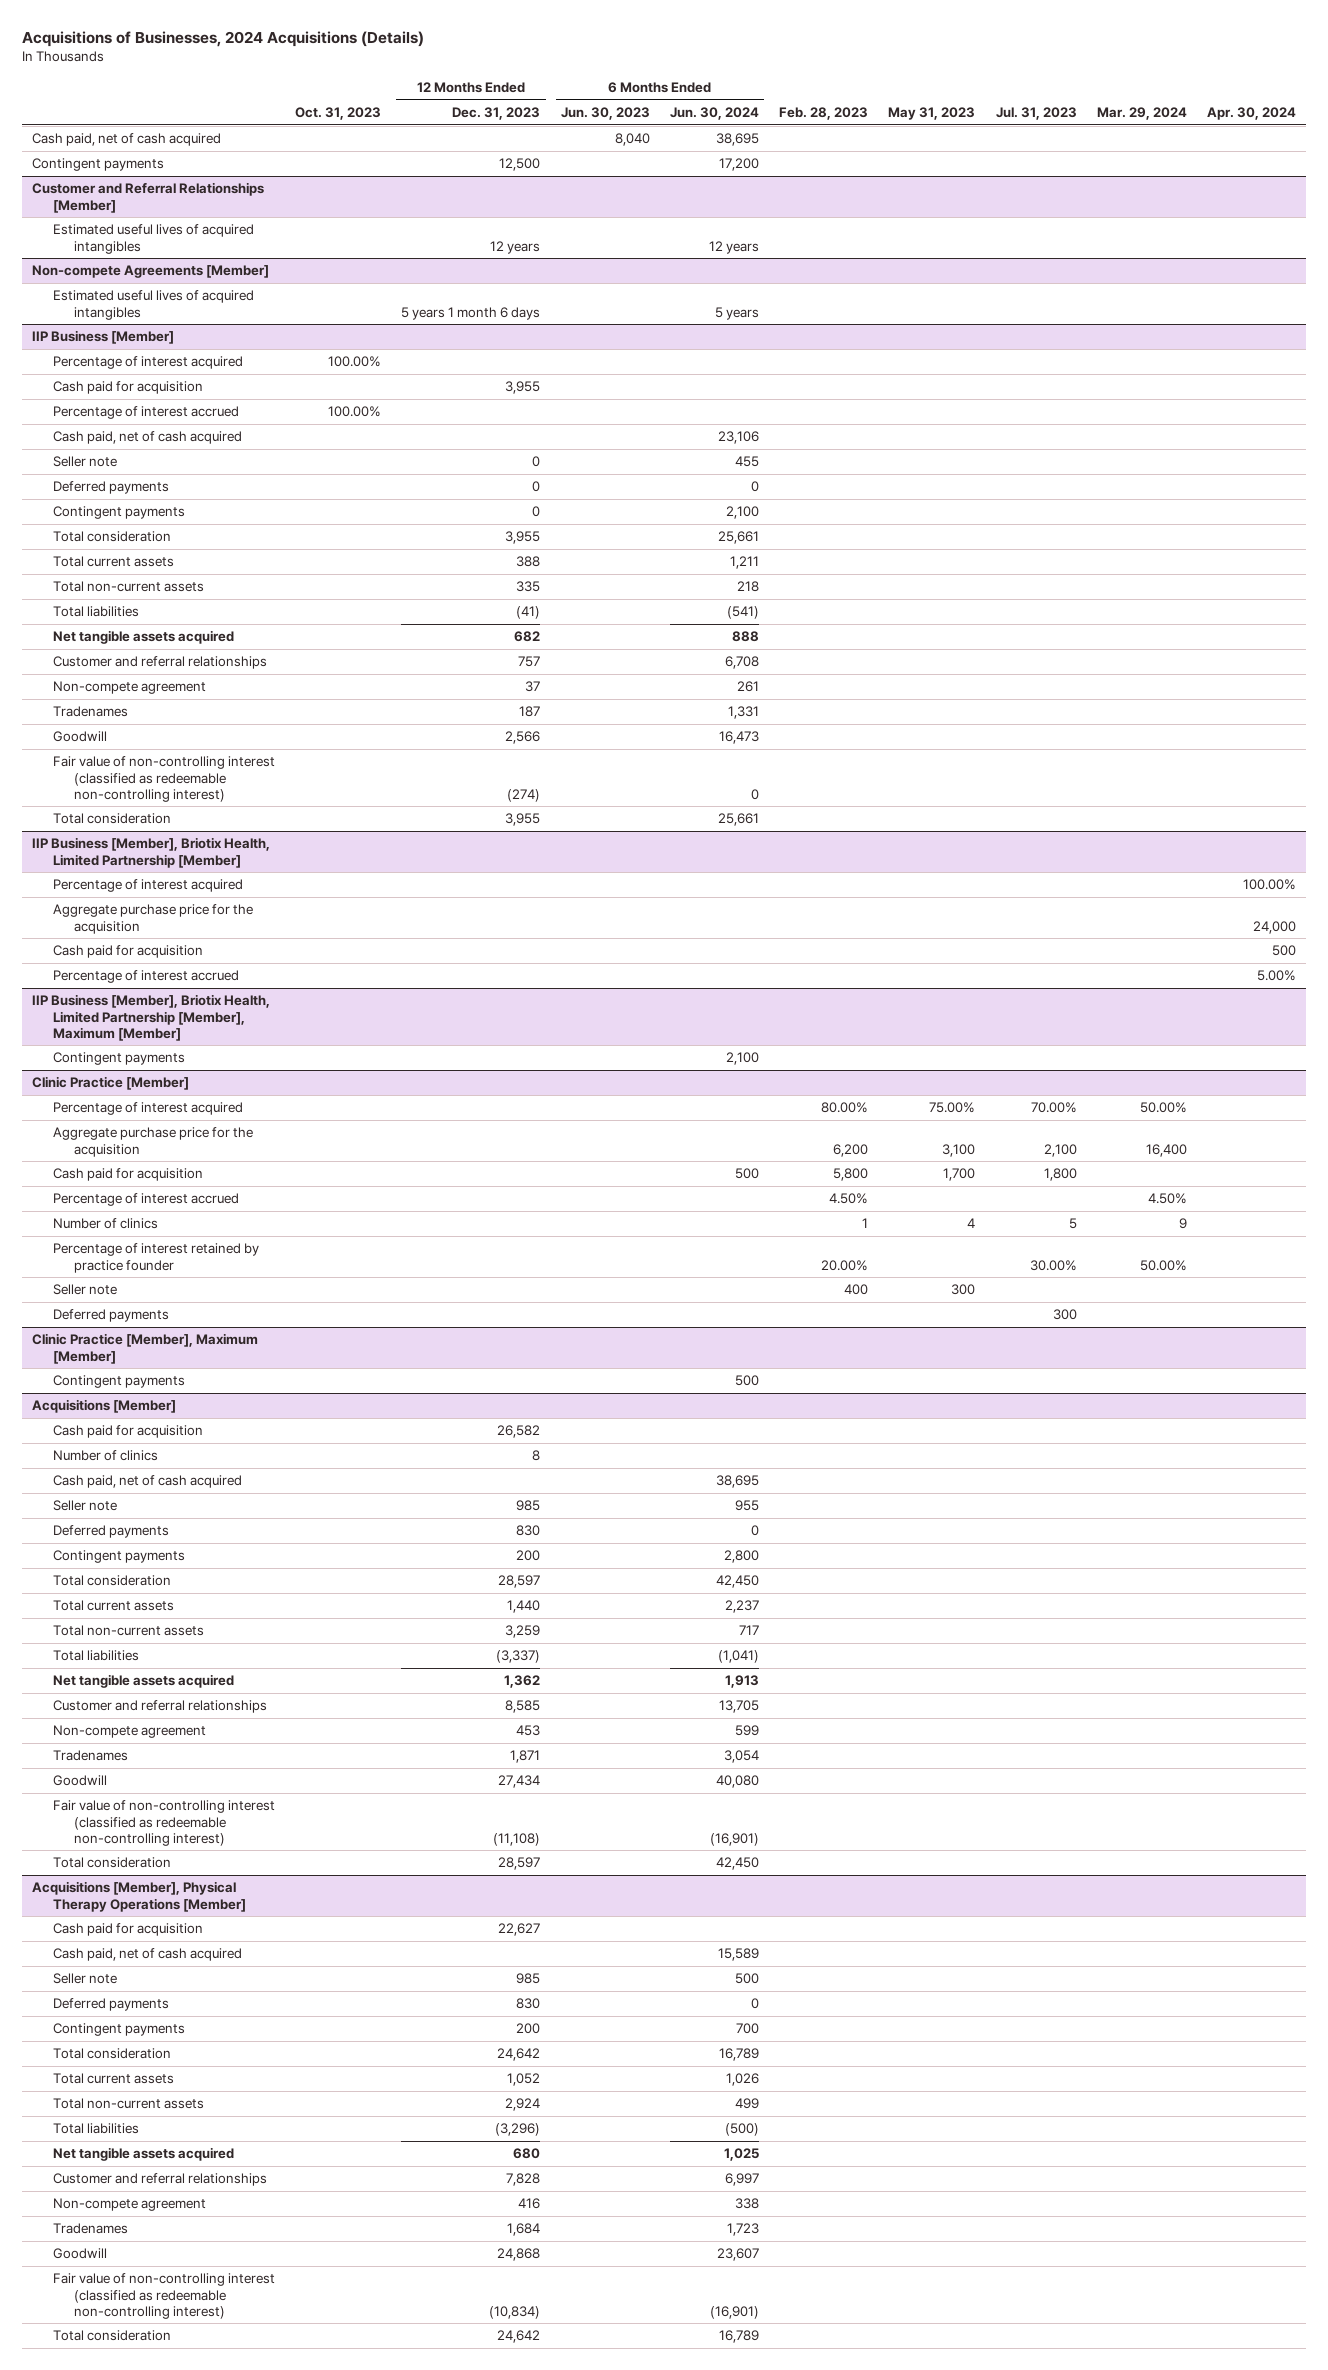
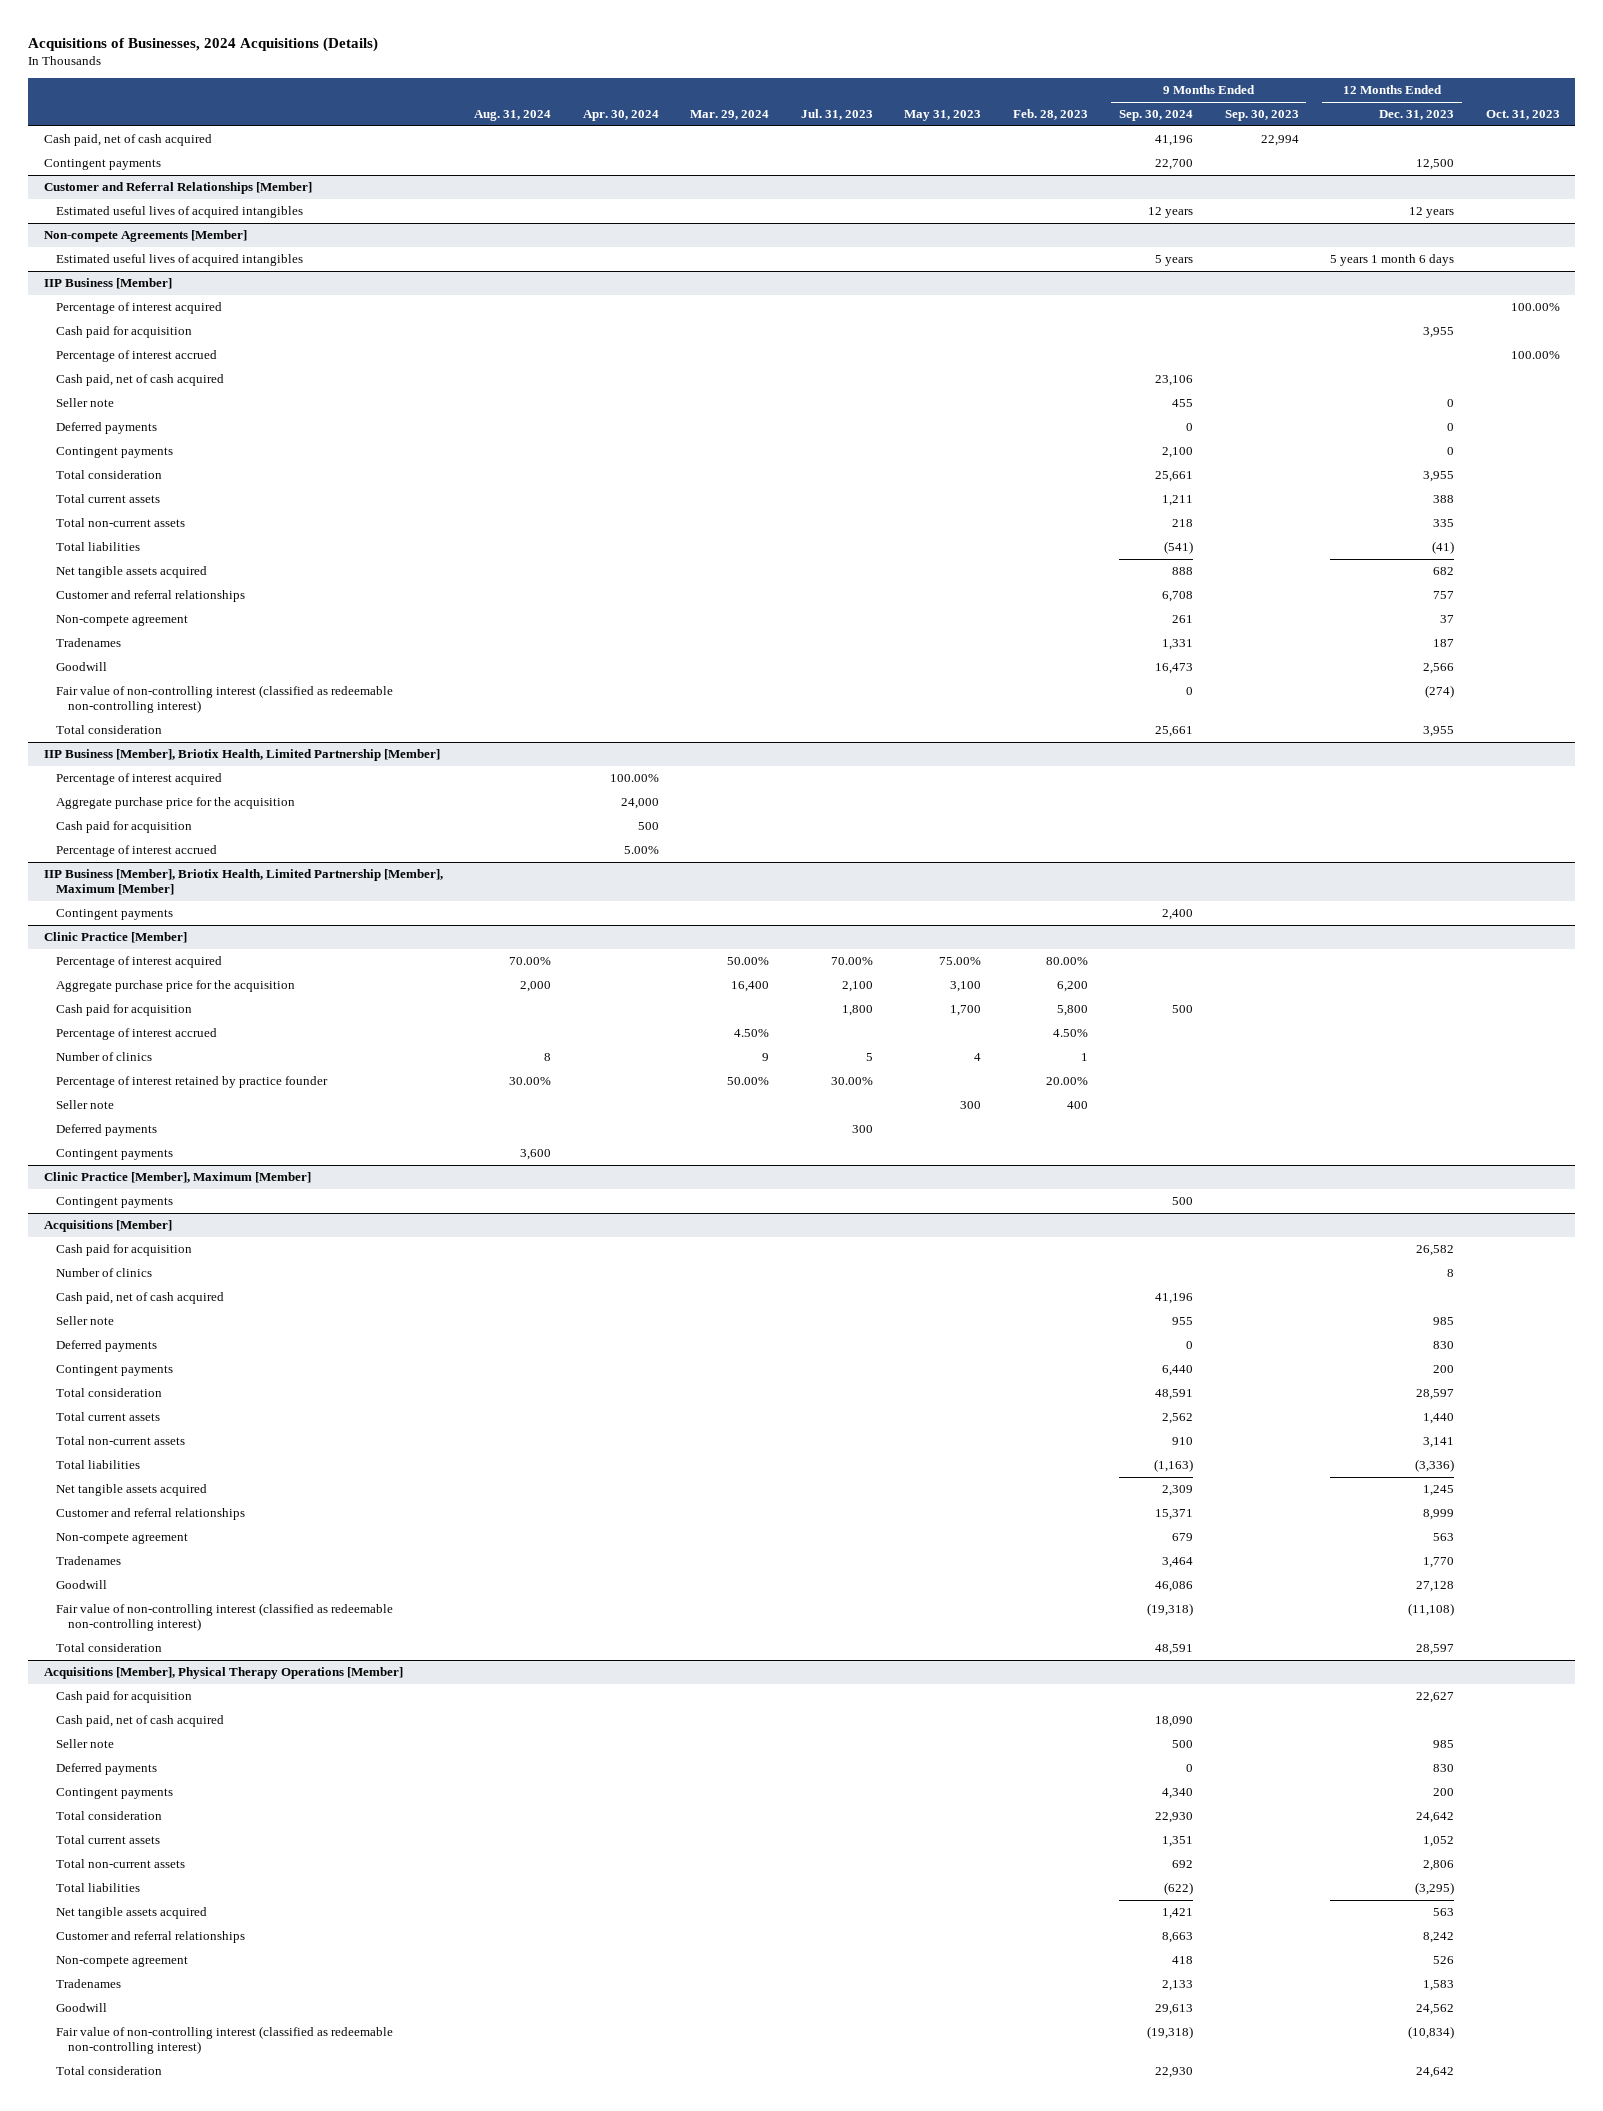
- | Oct. 31, 2023 | 12 Months Ended Dec. 31, 2023 | 6 Months Ended Jun. 30, 2023 | 6 Months Ended Jun. 30, 2024 | Feb. 28, 2023 | May 31, 2023 | Jul. 31, 2023 | Mar. 29, 2024 | Apr. 30, 2024
+ | Aug. 31, 2024 | Apr. 30, 2024 | Mar. 29, 2024 | Jul. 31, 2023 | May 31, 2023 | Feb. 28, 2023 | 9 Months Ended Sep. 30, 2024 | 9 Months Ended Sep. 30, 2023 | 12 Months Ended Dec. 31, 2023 | Oct. 31, 2023
@ Clinic Practice [Member]
+ Contingent payments | 3,600 | | | | | | | | |
@ Acquisitions [Member]
- Total non-current assets | | 3,259 | | 717 | | | | |
- Total liabilities | | (3,337) | | (1,041) | | | | |
- Net tangible assets acquired | | 1,362 | | 1,913 | | | | |
- Customer and referral relationships | | 8,585 | | 13,705 | | | | |
- Non-compete agreement | | 453 | | 599 | | | | |
- Tradenames | | 1,871 | | 3,054 | | | | |
- Goodwill | | 27,434 | | 40,080 | | | | |
+ Total non-current assets | | | | | | | 910 | | 3,141 |
+ Total liabilities | | | | | | | (1,163) | | (3,336) |
+ Net tangible assets acquired | | | | | | | 2,309 | | 1,245 |
+ Customer and referral relationships | | | | | | | 15,371 | | 8,999 |
+ Non-compete agreement | | | | | | | 679 | | 563 |
+ Tradenames | | | | | | | 3,464 | | 1,770 |
+ Goodwill | | | | | | | 46,086 | | 27,128 |
@ Acquisitions [Member], Physical Therapy Operations [Member]
- Total non-current assets | | 2,924 | | 499 | | | | |
- Total liabilities | | (3,296) | | (500) | | | | |
- Net tangible assets acquired | | 680 | | 1,025 | | | | |
- Customer and referral relationships | | 7,828 | | 6,997 | | | | |
- Non-compete agreement | | 416 | | 338 | | | | |
- Tradenames | | 1,684 | | 1,723 | | | | |
- Goodwill | | 24,868 | | 23,607 | | | | |
+ Total non-current assets | | | | | | | 692 | | 2,806 |
+ Total liabilities | | | | | | | (622) | | (3,295) |
+ Net tangible assets acquired | | | | | | | 1,421 | | 563 |
+ Customer and referral relationships | | | | | | | 8,663 | | 8,242 |
+ Non-compete agreement | | | | | | | 418 | | 526 |
+ Tradenames | | | | | | | 2,133 | | 1,583 |
+ Goodwill | | | | | | | 29,613 | | 24,562 |

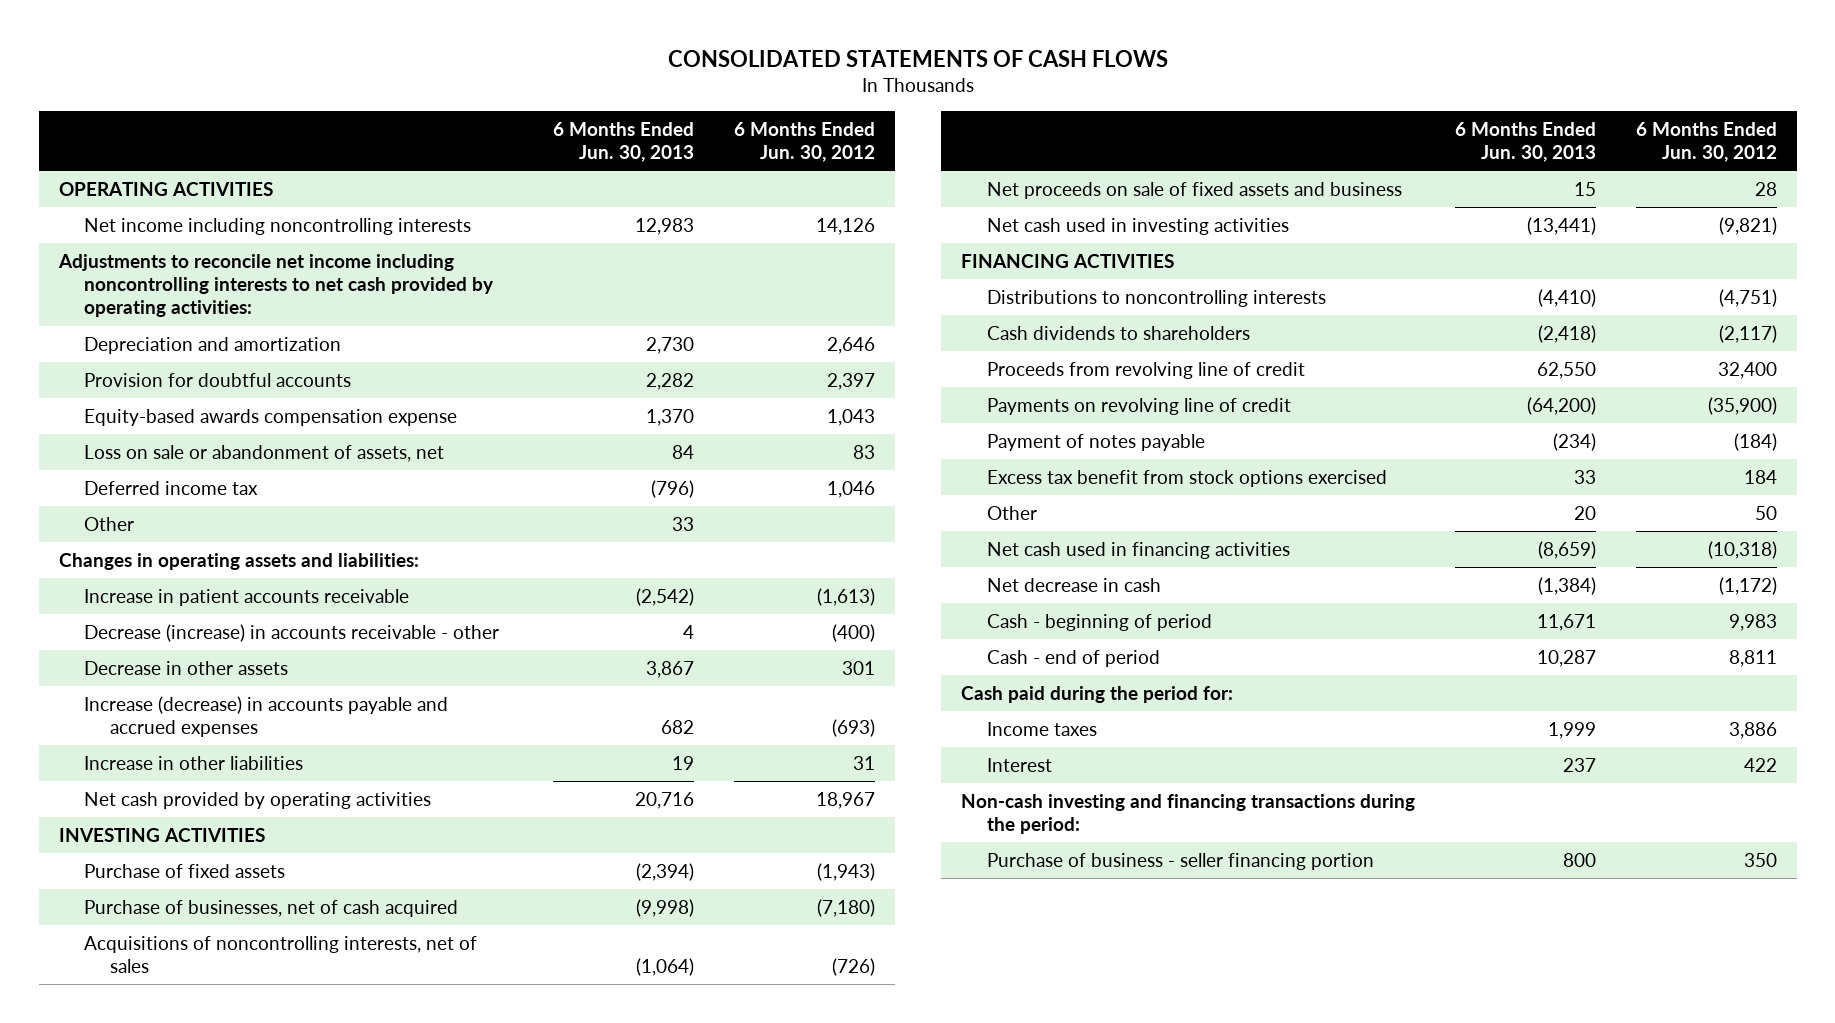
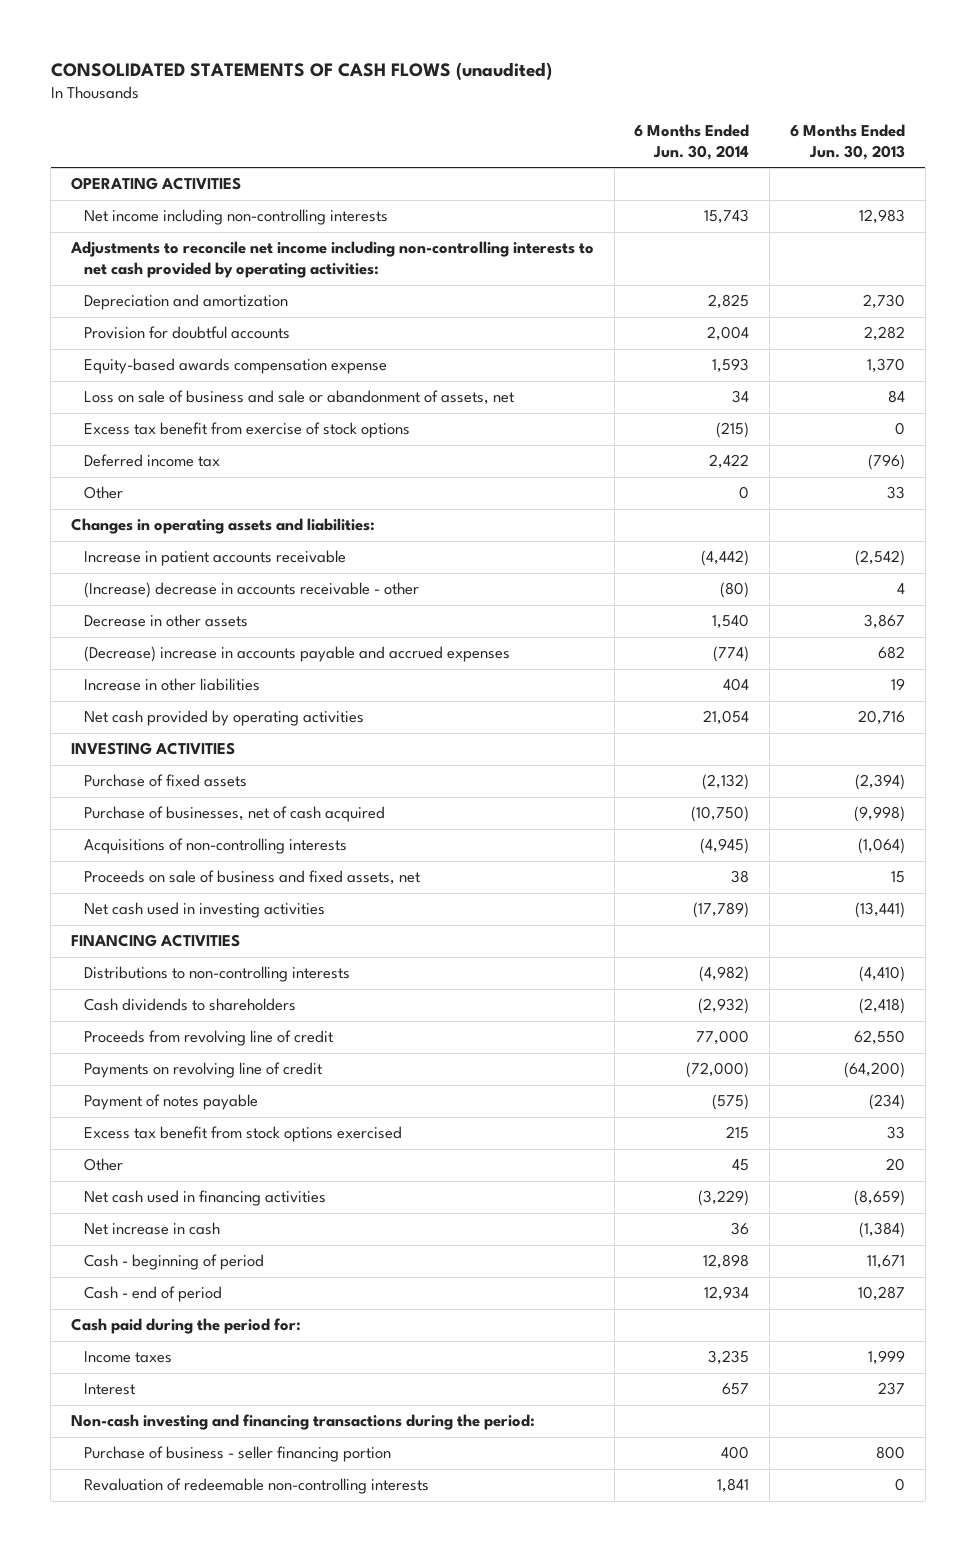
- CONSOLIDATED STATEMENTS OF CASH FLOWS
+ CONSOLIDATED STATEMENTS OF CASH FLOWS (unaudited)
- | 6 Months Ended Jun. 30, 2013 | 6 Months Ended Jun. 30, 2012
+ | 6 Months Ended Jun. 30, 2014 | 6 Months Ended Jun. 30, 2013
- Net income including noncontrolling interests | 12,983 | 14,126
- Adjustments to reconcile net income including noncontrolling interests to net cash provided by operating activities:
+ Net income including non-controlling interests | 15,743 | 12,983
+ Adjustments to reconcile net income including non-controlling interests to net cash provided by operating activities:
- Loss on sale or abandonment of assets, net | 84 | 83
+ Loss on sale of business and sale or abandonment of assets, net | 34 | 84
+ Excess tax benefit from exercise of stock options | (215) | 0
- Decrease (increase) in accounts receivable - other | 4 | (400)
+ (Increase) decrease in accounts receivable - other | (80) | 4
- Increase (decrease) in accounts payable and accrued expenses | 682 | (693)
+ (Decrease) increase in accounts payable and accrued expenses | (774) | 682
- Acquisitions of noncontrolling interests, net of sales | (1,064) | (726)
- Net proceeds on sale of fixed assets and business | 15 | 28
+ Acquisitions of non-controlling interests | (4,945) | (1,064)
+ Proceeds on sale of business and fixed assets, net | 38 | 15
- Distributions to noncontrolling interests | (4,410) | (4,751)
+ Distributions to non-controlling interests | (4,982) | (4,410)
- Net decrease in cash | (1,384) | (1,172)
+ Net increase in cash | 36 | (1,384)
+ Revaluation of redeemable non-controlling interests | 1,841 | 0

